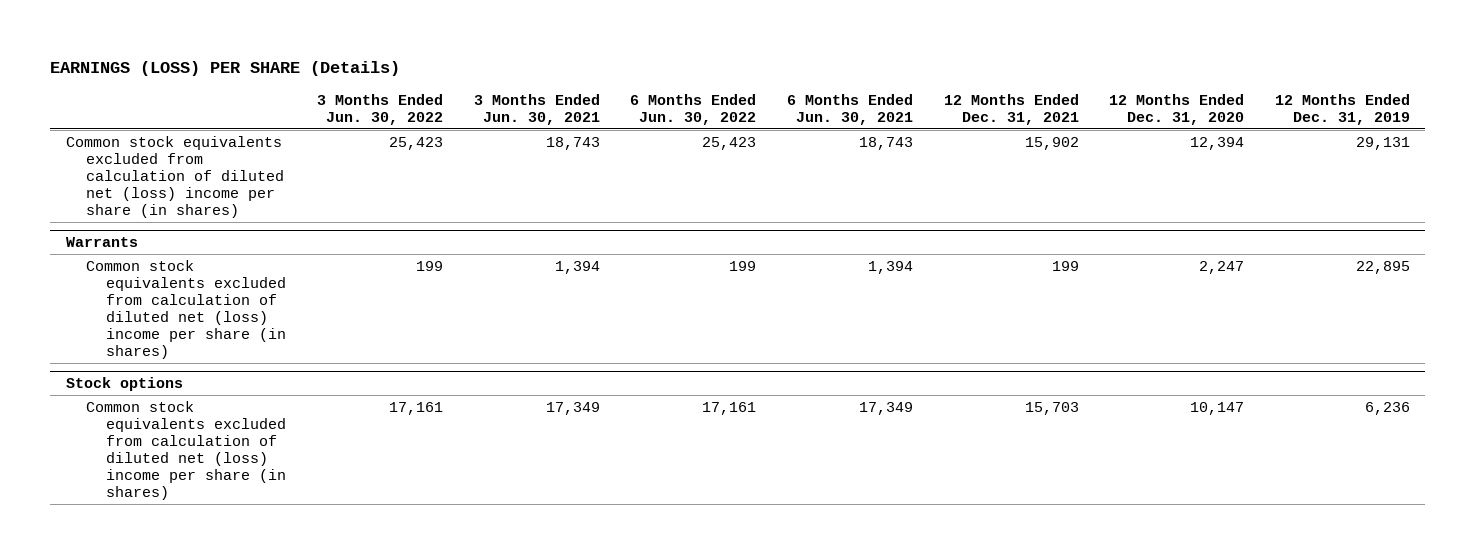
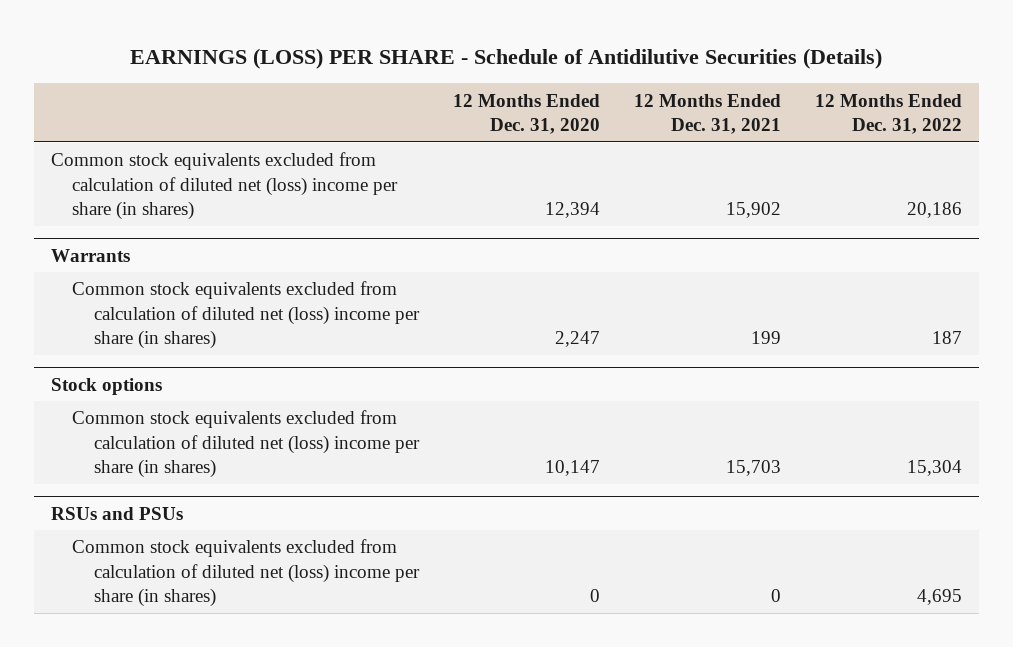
- EARNINGS (LOSS) PER SHARE (Details)
+ EARNINGS (LOSS) PER SHARE - Schedule of Antidilutive Securities (Details)
- | 3 Months Ended Jun. 30, 2022 | 3 Months Ended Jun. 30, 2021 | 6 Months Ended Jun. 30, 2022 | 6 Months Ended Jun. 30, 2021 | 12 Months Ended Dec. 31, 2021 | 12 Months Ended Dec. 31, 2020 | 12 Months Ended Dec. 31, 2019
+ | 12 Months Ended Dec. 31, 2020 | 12 Months Ended Dec. 31, 2021 | 12 Months Ended Dec. 31, 2022
+ RSUs and PSUs
+ Common stock equivalents excluded from calculation of diluted net (loss) income per share (in shares) | 0 | 0 | 4,695

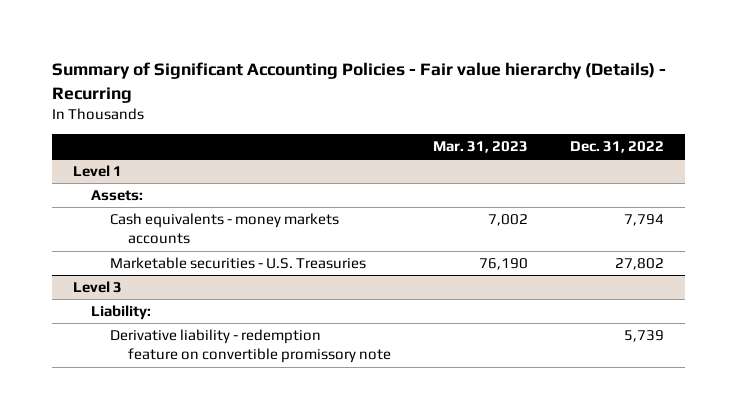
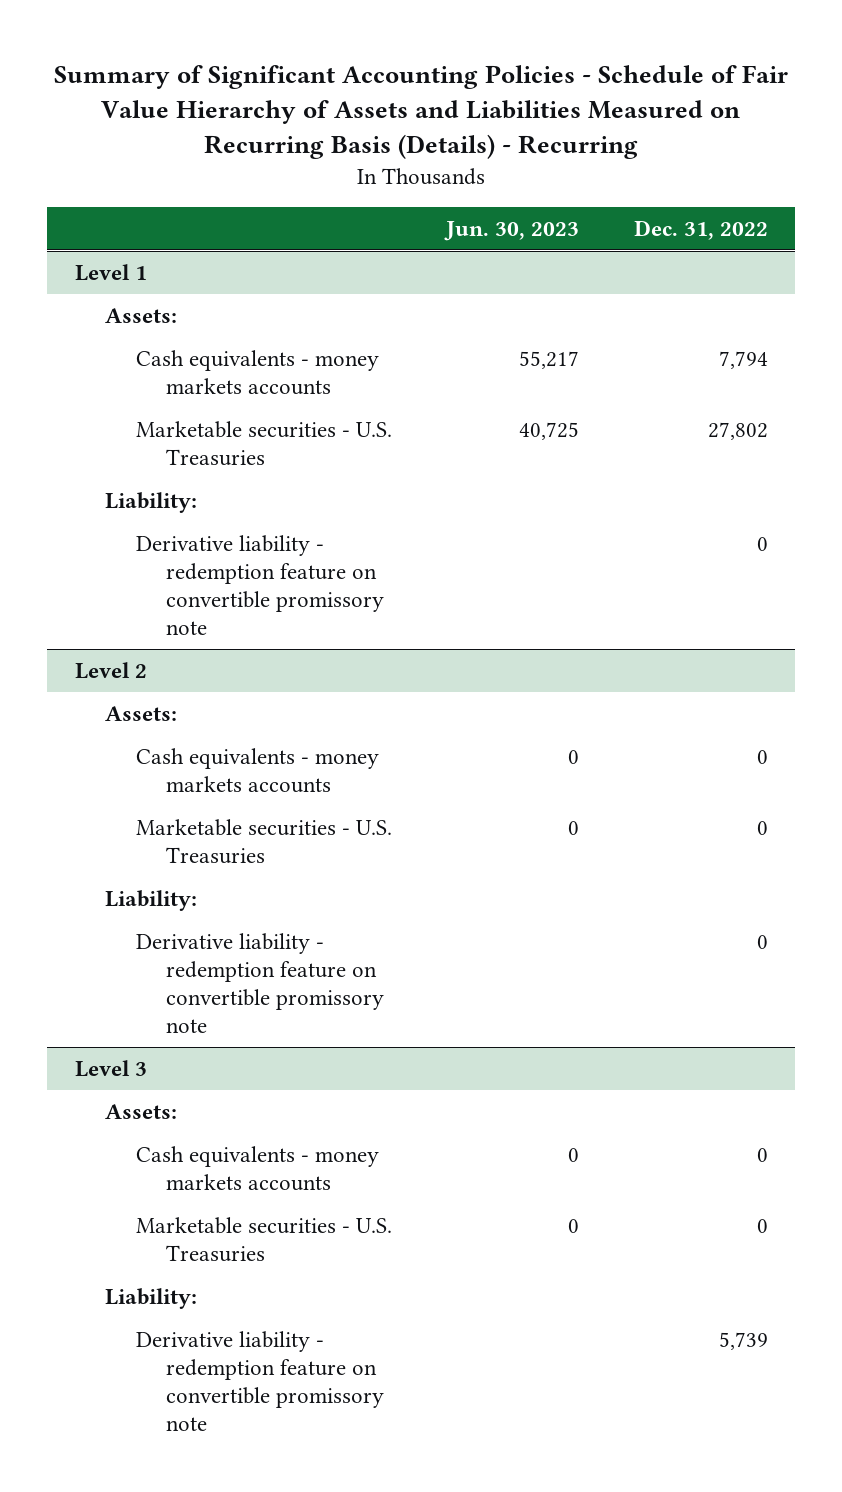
- Summary of Significant Accounting Policies - Fair value hierarchy (Details) - Recurring
+ Summary of Significant Accounting Policies - Schedule of Fair Value Hierarchy of Assets and Liabilities Measured on Recurring Basis (Details) - Recurring
- | Mar. 31, 2023 | Dec. 31, 2022
+ | Jun. 30, 2023 | Dec. 31, 2022
@ Level 1
+ Liability:
+ Derivative liability - redemption feature on convertible promissory note | | 0
+ Level 2
+ Assets:
+ Cash equivalents - money markets accounts | 0 | 0
+ Marketable securities - U.S. Treasuries | 0 | 0
+ Liability:
+ Derivative liability - redemption feature on convertible promissory note | | 0
@ Level 3
+ Assets:
+ Cash equivalents - money markets accounts | 0 | 0
+ Marketable securities - U.S. Treasuries | 0 | 0

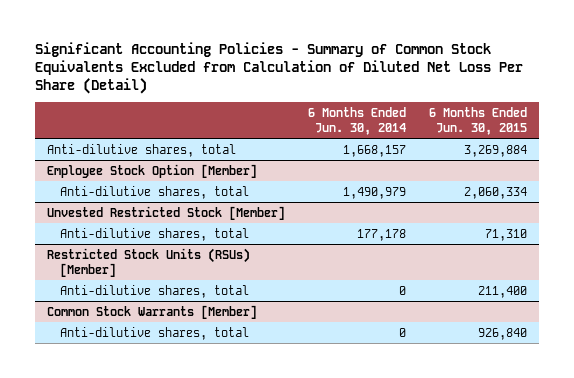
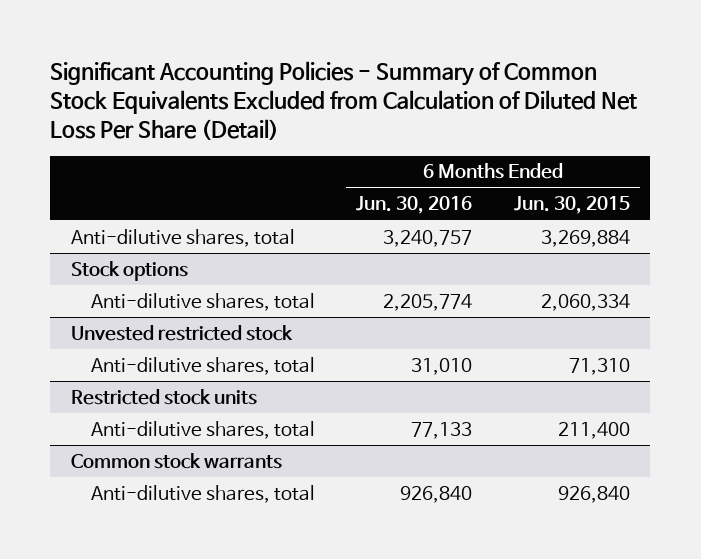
- | 6 Months Ended Jun. 30, 2014 | 6 Months Ended Jun. 30, 2015
+ | 6 Months Ended Jun. 30, 2016 | 6 Months Ended Jun. 30, 2015
- Employee Stock Option [Member]
+ Stock options
- Unvested Restricted Stock [Member]
+ Unvested restricted stock
- Restricted Stock Units (RSUs) [Member]
+ Restricted stock units
- Common Stock Warrants [Member]
+ Common stock warrants

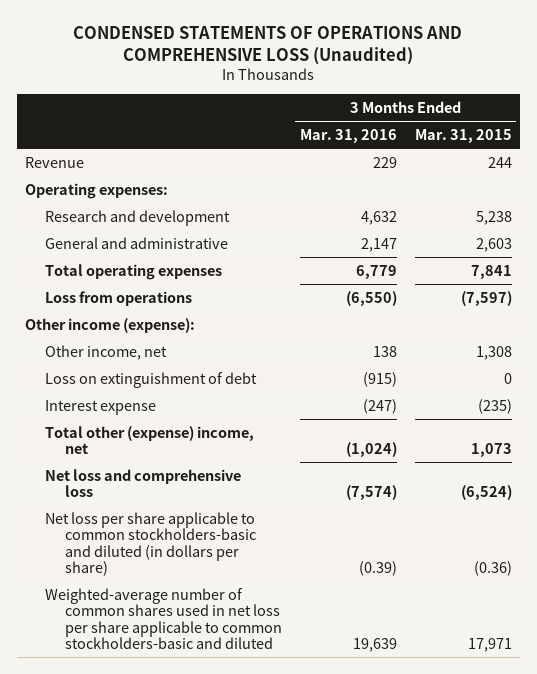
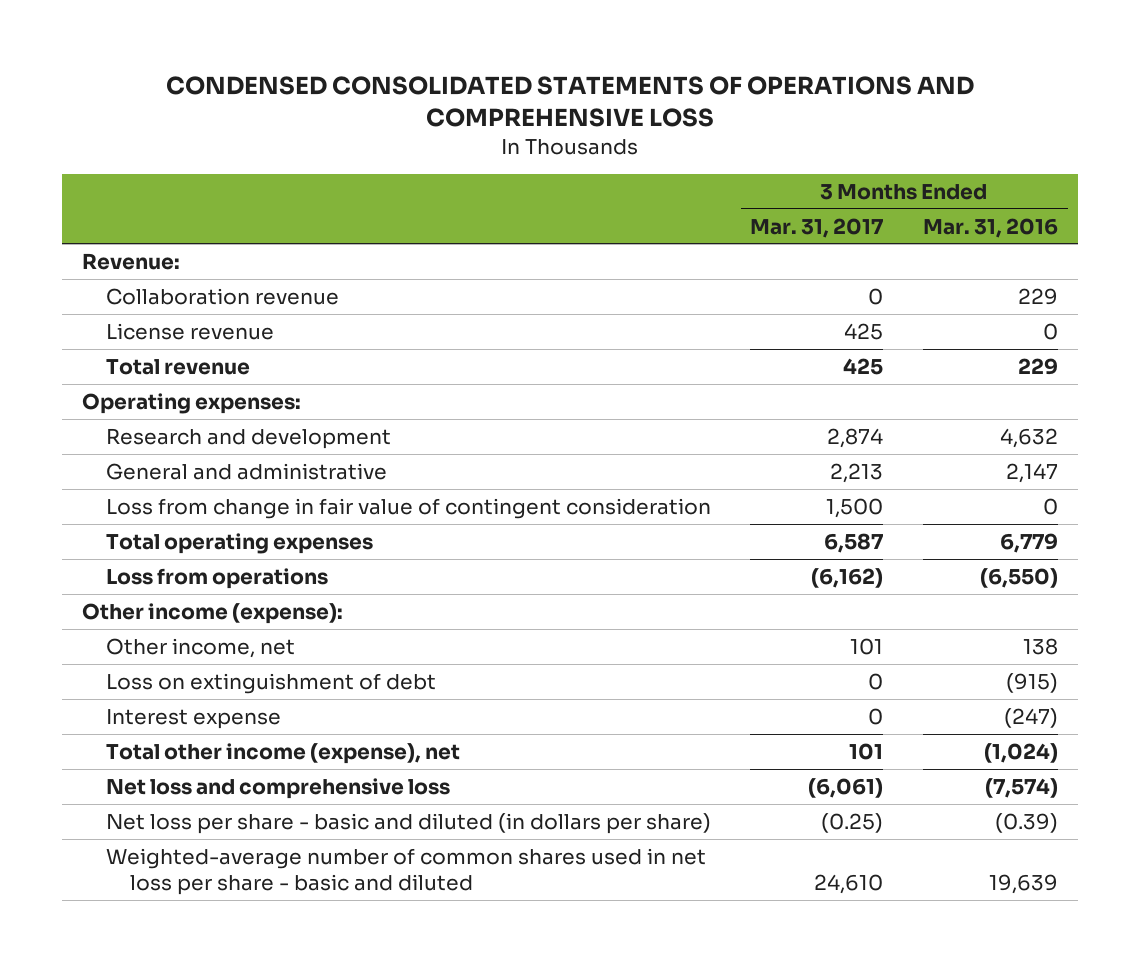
- CONDENSED STATEMENTS OF OPERATIONS AND COMPREHENSIVE LOSS (Unaudited)
+ CONDENSED CONSOLIDATED STATEMENTS OF OPERATIONS AND COMPREHENSIVE LOSS
- | 3 Months Ended Mar. 31, 2016 | 3 Months Ended Mar. 31, 2015
+ | 3 Months Ended Mar. 31, 2017 | 3 Months Ended Mar. 31, 2016
- Revenue | 229 | 244
+ Revenue:
+ Collaboration revenue | 0 | 229
+ License revenue | 425 | 0
+ Total revenue | 425 | 229
+ Loss from change in fair value of contingent consideration | 1,500 | 0
- Total other (expense) income, net | (1,024) | 1,073
+ Total other income (expense), net | 101 | (1,024)
- Net loss per share applicable to common stockholders-basic and diluted (in dollars per share) | (0.39) | (0.36)
- Weighted-average number of common shares used in net loss per share applicable to common stockholders-basic and diluted | 19,639 | 17,971
+ Net loss per share - basic and diluted (in dollars per share) | (0.25) | (0.39)
+ Weighted-average number of common shares used in net loss per share - basic and diluted | 24,610 | 19,639

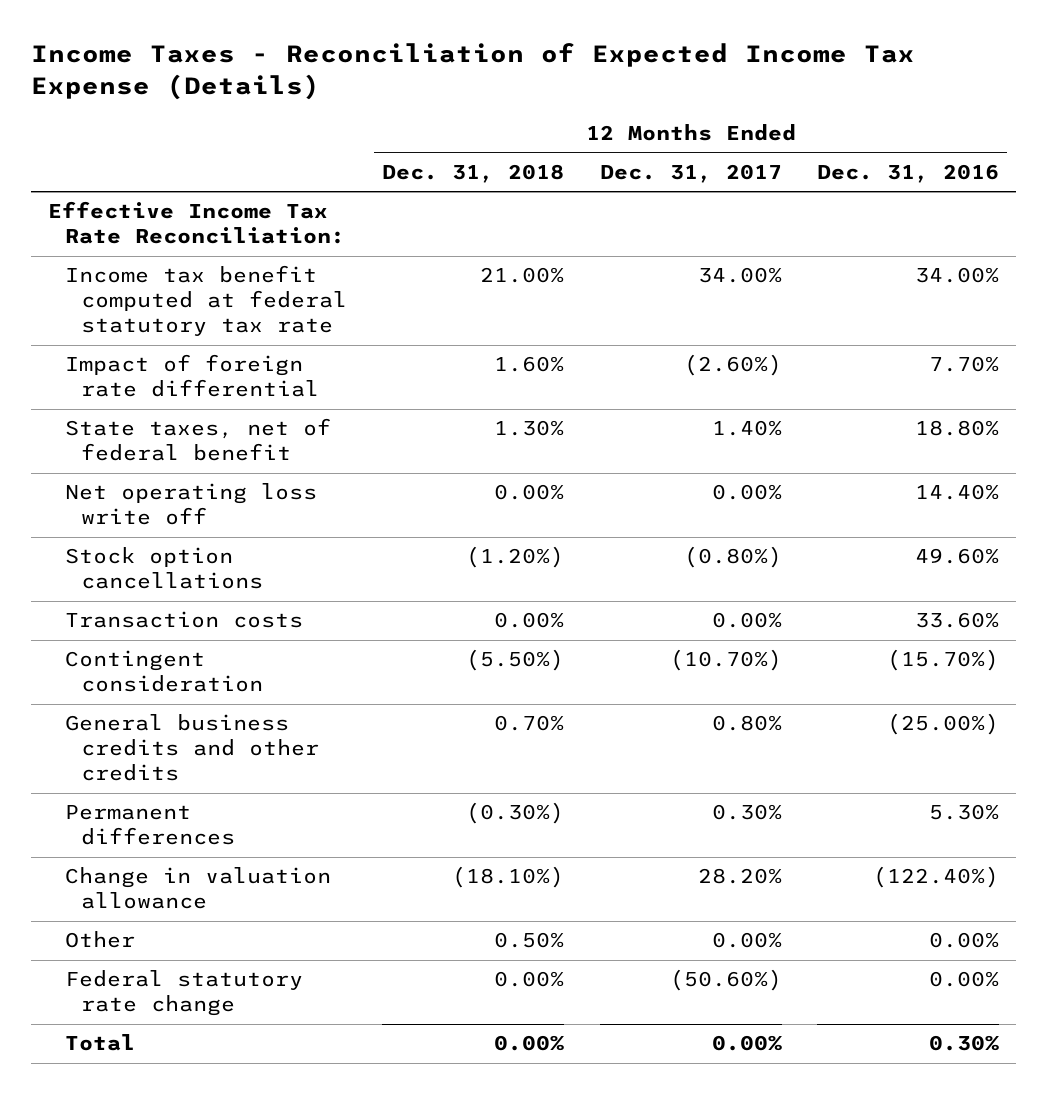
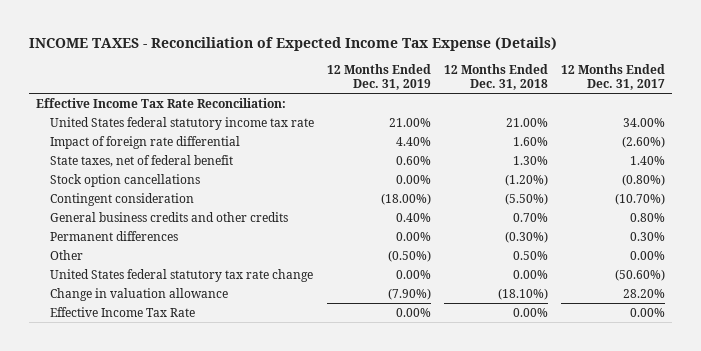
- Income Taxes - Reconciliation of Expected Income Tax Expense (Details)
+ INCOME TAXES - Reconciliation of Expected Income Tax Expense (Details)
- | 12 Months Ended Dec. 31, 2018 | 12 Months Ended Dec. 31, 2017 | 12 Months Ended Dec. 31, 2016
+ | 12 Months Ended Dec. 31, 2019 | 12 Months Ended Dec. 31, 2018 | 12 Months Ended Dec. 31, 2017
- Income tax benefit computed at federal statutory tax rate | 21.00% | 34.00% | 34.00%
+ United States federal statutory income tax rate | 21.00% | 21.00% | 34.00%
- Net operating loss write off | 0.00% | 0.00% | 14.40%
- Transaction costs | 0.00% | 0.00% | 33.60%
- Federal statutory rate change | 0.00% | (50.60%) | 0.00%
- Total | 0.00% | 0.00% | 0.30%
+ United States federal statutory tax rate change | 0.00% | 0.00% | (50.60%)
moved down: Change in valuation allowance | (7.90%) | (18.10%) | 28.20%
+ Effective Income Tax Rate | 0.00% | 0.00% | 0.00%

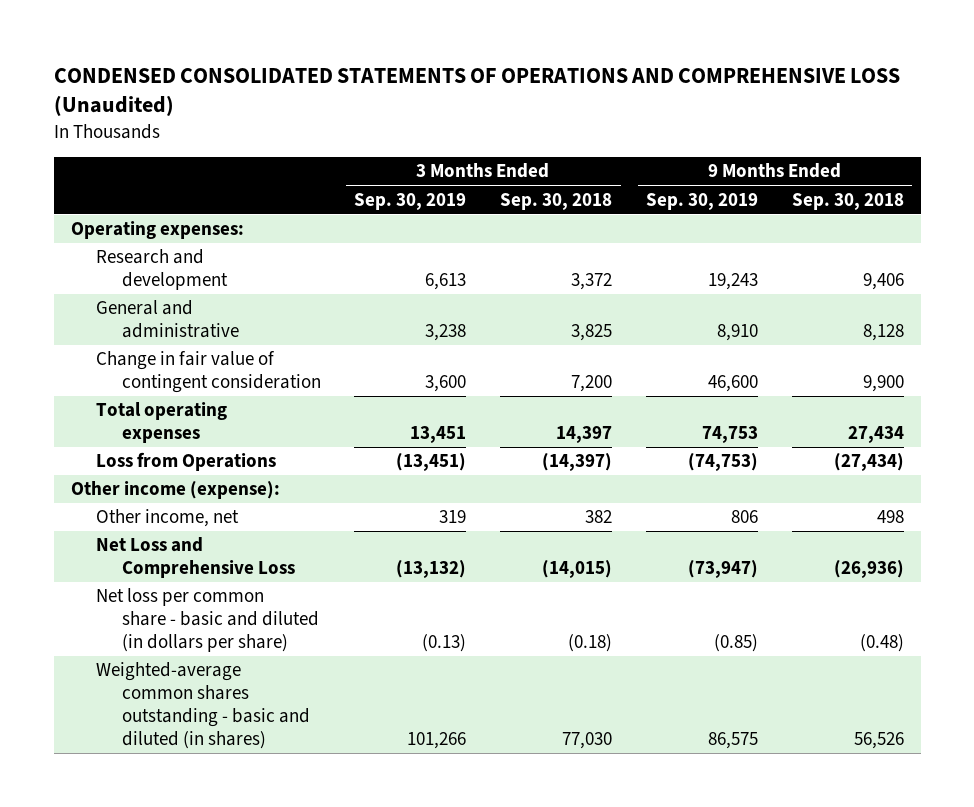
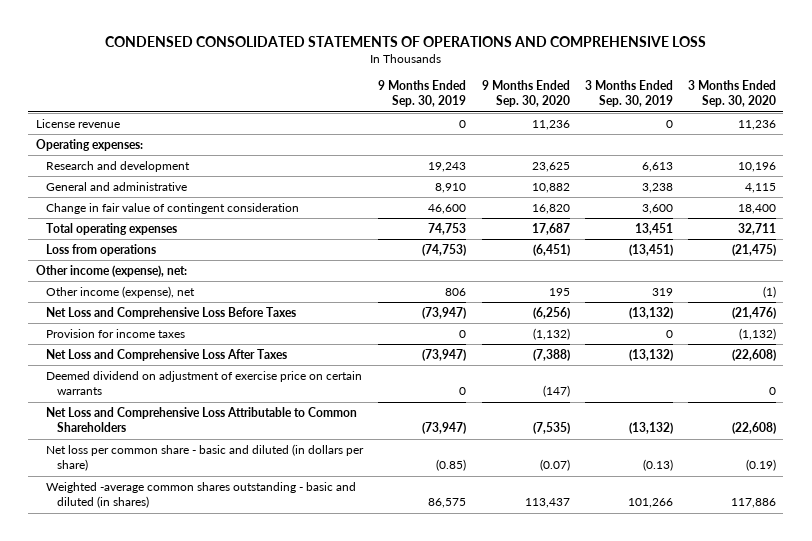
- CONDENSED CONSOLIDATED STATEMENTS OF OPERATIONS AND COMPREHENSIVE LOSS (Unaudited)
+ CONDENSED CONSOLIDATED STATEMENTS OF OPERATIONS AND COMPREHENSIVE LOSS
- | 3 Months Ended Sep. 30, 2019 | 3 Months Ended Sep. 30, 2018 | 9 Months Ended Sep. 30, 2019 | 9 Months Ended Sep. 30, 2018
+ | 9 Months Ended Sep. 30, 2019 | 9 Months Ended Sep. 30, 2020 | 3 Months Ended Sep. 30, 2019 | 3 Months Ended Sep. 30, 2020
+ License revenue | 0 | 11,236 | 0 | 11,236
- Loss from Operations | (13,451) | (14,397) | (74,753) | (27,434)
- Other income (expense):
- Other income, net | 319 | 382 | 806 | 498
- Net Loss and Comprehensive Loss | (13,132) | (14,015) | (73,947) | (26,936)
+ Loss from operations | (74,753) | (6,451) | (13,451) | (21,475)
+ Other income (expense), net:
+ Other income (expense), net | 806 | 195 | 319 | (1)
+ Net Loss and Comprehensive Loss Before Taxes | (73,947) | (6,256) | (13,132) | (21,476)
+ Provision for income taxes | 0 | (1,132) | 0 | (1,132)
+ Net Loss and Comprehensive Loss After Taxes | (73,947) | (7,388) | (13,132) | (22,608)
+ Deemed dividend on adjustment of exercise price on certain warrants | 0 | (147) | | 0
+ Net Loss and Comprehensive Loss Attributable to Common Shareholders | (73,947) | (7,535) | (13,132) | (22,608)
- Weighted-average common shares outstanding - basic and diluted (in shares) | 101,266 | 77,030 | 86,575 | 56,526
+ Weighted -average common shares outstanding - basic and diluted (in shares) | 86,575 | 113,437 | 101,266 | 117,886

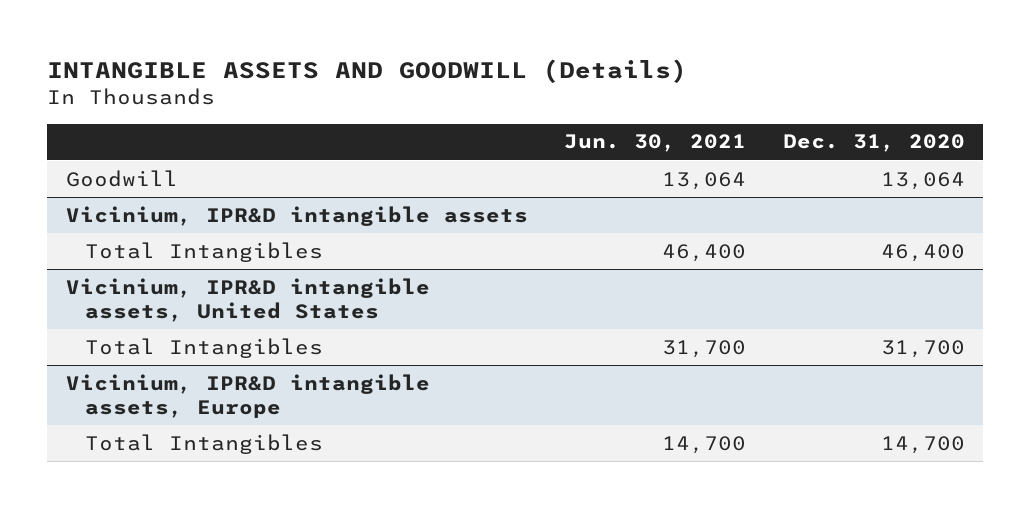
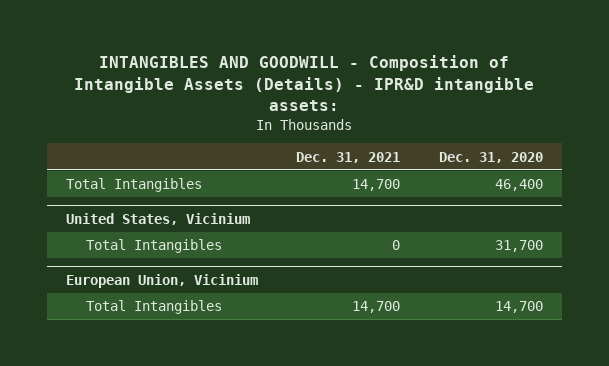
- INTANGIBLE ASSETS AND GOODWILL (Details)
+ INTANGIBLES AND GOODWILL - Composition of Intangible Assets (Details) - IPR&D intangible assets:
- | Jun. 30, 2021 | Dec. 31, 2020
+ | Dec. 31, 2021 | Dec. 31, 2020
- Goodwill | 13,064 | 13,064
- Vicinium, IPR&D intangible assets
- Vicinium, IPR&D intangible assets, United States
+ United States, Vicinium
- Vicinium, IPR&D intangible assets, Europe
+ European Union, Vicinium

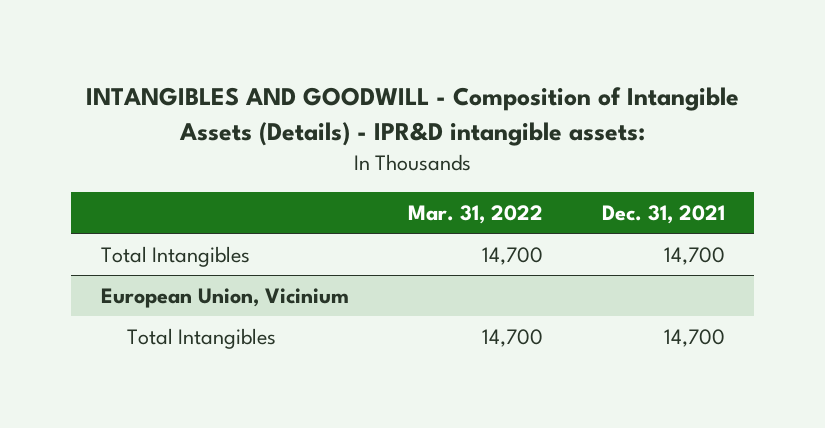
- | Dec. 31, 2021 | Dec. 31, 2020
+ | Mar. 31, 2022 | Dec. 31, 2021
- United States, Vicinium
- Total Intangibles | 0 | 31,700

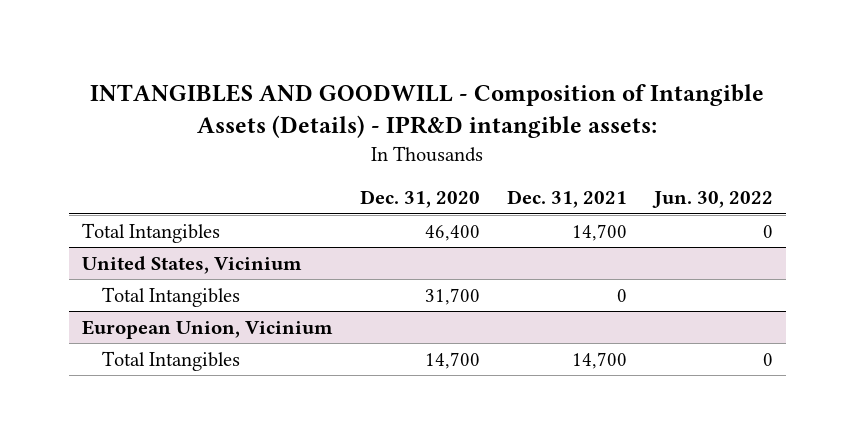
- | Mar. 31, 2022 | Dec. 31, 2021
+ | Dec. 31, 2020 | Dec. 31, 2021 | Jun. 30, 2022
+ United States, Vicinium
+ Total Intangibles | 31,700 | 0 |

